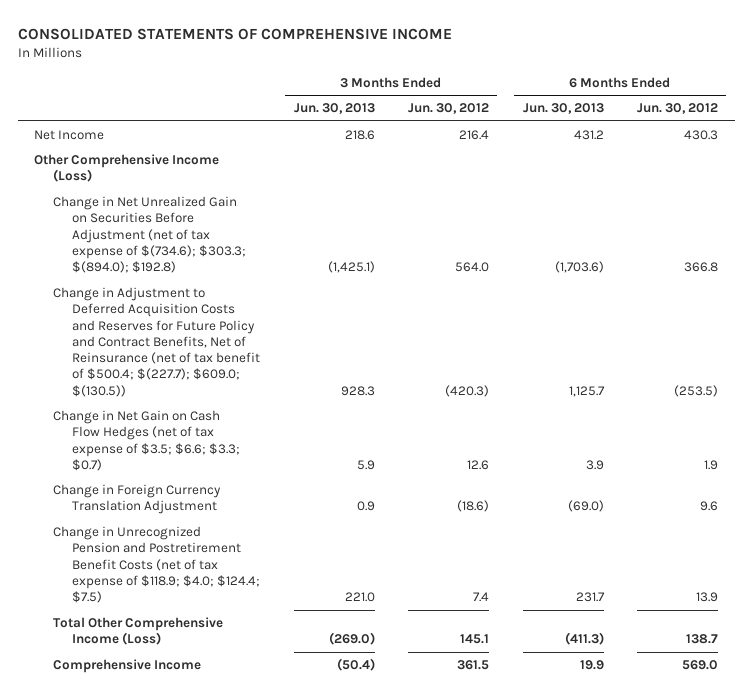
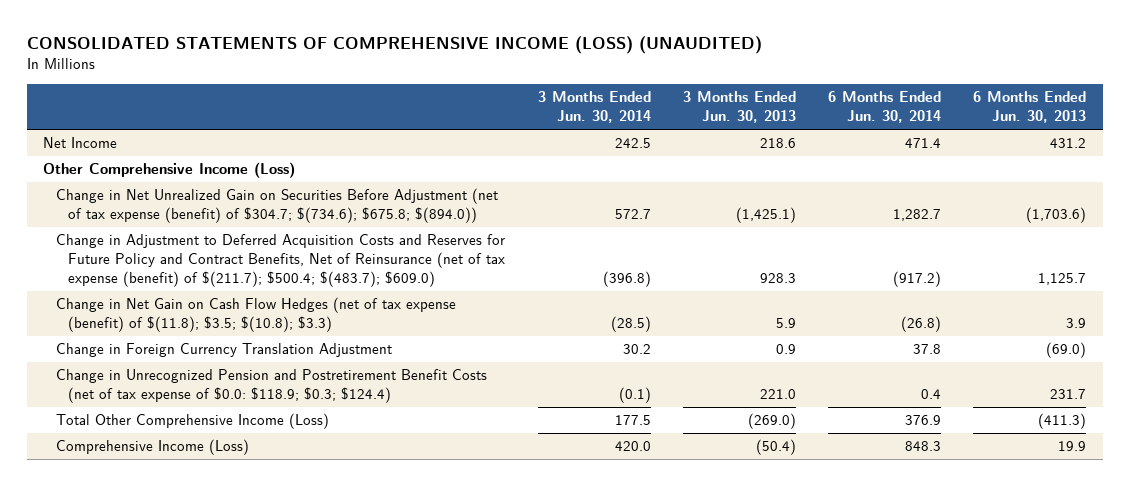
- CONSOLIDATED STATEMENTS OF COMPREHENSIVE INCOME
+ CONSOLIDATED STATEMENTS OF COMPREHENSIVE INCOME (LOSS) (UNAUDITED)
- | 3 Months Ended Jun. 30, 2013 | 3 Months Ended Jun. 30, 2012 | 6 Months Ended Jun. 30, 2013 | 6 Months Ended Jun. 30, 2012
+ | 3 Months Ended Jun. 30, 2014 | 3 Months Ended Jun. 30, 2013 | 6 Months Ended Jun. 30, 2014 | 6 Months Ended Jun. 30, 2013
- Change in Net Unrealized Gain on Securities Before Adjustment (net of tax expense of $(734.6); $303.3; $(894.0); $192.8) | (1,425.1) | 564.0 | (1,703.6) | 366.8
- Change in Adjustment to Deferred Acquisition Costs and Reserves for Future Policy and Contract Benefits, Net of Reinsurance (net of tax benefit of $500.4; $(227.7); $609.0; $(130.5)) | 928.3 | (420.3) | 1,125.7 | (253.5)
- Change in Net Gain on Cash Flow Hedges (net of tax expense of $3.5; $6.6; $3.3; $0.7) | 5.9 | 12.6 | 3.9 | 1.9
+ Change in Net Unrealized Gain on Securities Before Adjustment (net of tax expense (benefit) of $304.7; $(734.6); $675.8; $(894.0)) | 572.7 | (1,425.1) | 1,282.7 | (1,703.6)
+ Change in Adjustment to Deferred Acquisition Costs and Reserves for Future Policy and Contract Benefits, Net of Reinsurance (net of tax expense (benefit) of $(211.7); $500.4; $(483.7); $609.0) | (396.8) | 928.3 | (917.2) | 1,125.7
+ Change in Net Gain on Cash Flow Hedges (net of tax expense (benefit) of $(11.8); $3.5; $(10.8); $3.3) | (28.5) | 5.9 | (26.8) | 3.9
- Change in Unrecognized Pension and Postretirement Benefit Costs (net of tax expense of $118.9; $4.0; $124.4; $7.5) | 221.0 | 7.4 | 231.7 | 13.9
+ Change in Unrecognized Pension and Postretirement Benefit Costs (net of tax expense of $0.0: $118.9; $0.3; $124.4) | (0.1) | 221.0 | 0.4 | 231.7
- Comprehensive Income | (50.4) | 361.5 | 19.9 | 569.0
+ Comprehensive Income (Loss) | 420.0 | (50.4) | 848.3 | 19.9

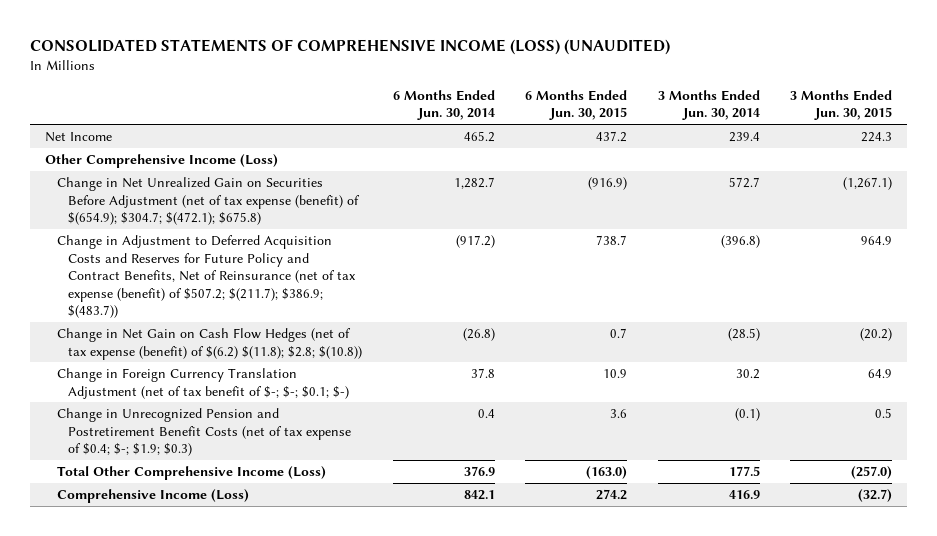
- | 3 Months Ended Jun. 30, 2014 | 3 Months Ended Jun. 30, 2013 | 6 Months Ended Jun. 30, 2014 | 6 Months Ended Jun. 30, 2013
+ | 6 Months Ended Jun. 30, 2014 | 6 Months Ended Jun. 30, 2015 | 3 Months Ended Jun. 30, 2014 | 3 Months Ended Jun. 30, 2015
- Net Income | 242.5 | 218.6 | 471.4 | 431.2
+ Net Income | 465.2 | 437.2 | 239.4 | 224.3
- Change in Net Unrealized Gain on Securities Before Adjustment (net of tax expense (benefit) of $304.7; $(734.6); $675.8; $(894.0)) | 572.7 | (1,425.1) | 1,282.7 | (1,703.6)
- Change in Adjustment to Deferred Acquisition Costs and Reserves for Future Policy and Contract Benefits, Net of Reinsurance (net of tax expense (benefit) of $(211.7); $500.4; $(483.7); $609.0) | (396.8) | 928.3 | (917.2) | 1,125.7
- Change in Net Gain on Cash Flow Hedges (net of tax expense (benefit) of $(11.8); $3.5; $(10.8); $3.3) | (28.5) | 5.9 | (26.8) | 3.9
- Change in Foreign Currency Translation Adjustment | 30.2 | 0.9 | 37.8 | (69.0)
- Change in Unrecognized Pension and Postretirement Benefit Costs (net of tax expense of $0.0: $118.9; $0.3; $124.4) | (0.1) | 221.0 | 0.4 | 231.7
+ Change in Net Unrealized Gain on Securities Before Adjustment (net of tax expense (benefit) of $(654.9); $304.7; $(472.1); $675.8) | 1,282.7 | (916.9) | 572.7 | (1,267.1)
+ Change in Adjustment to Deferred Acquisition Costs and Reserves for Future Policy and Contract Benefits, Net of Reinsurance (net of tax expense (benefit) of $507.2; $(211.7); $386.9; $(483.7)) | (917.2) | 738.7 | (396.8) | 964.9
+ Change in Net Gain on Cash Flow Hedges (net of tax expense (benefit) of $(6.2) $(11.8); $2.8; $(10.8)) | (26.8) | 0.7 | (28.5) | (20.2)
+ Change in Foreign Currency Translation Adjustment (net of tax benefit of $-; $-; $0.1; $-) | 37.8 | 10.9 | 30.2 | 64.9
+ Change in Unrecognized Pension and Postretirement Benefit Costs (net of tax expense of $0.4; $-; $1.9; $0.3) | 0.4 | 3.6 | (0.1) | 0.5
- Comprehensive Income (Loss) | 420.0 | (50.4) | 848.3 | 19.9
+ Comprehensive Income (Loss) | 842.1 | 274.2 | 416.9 | (32.7)

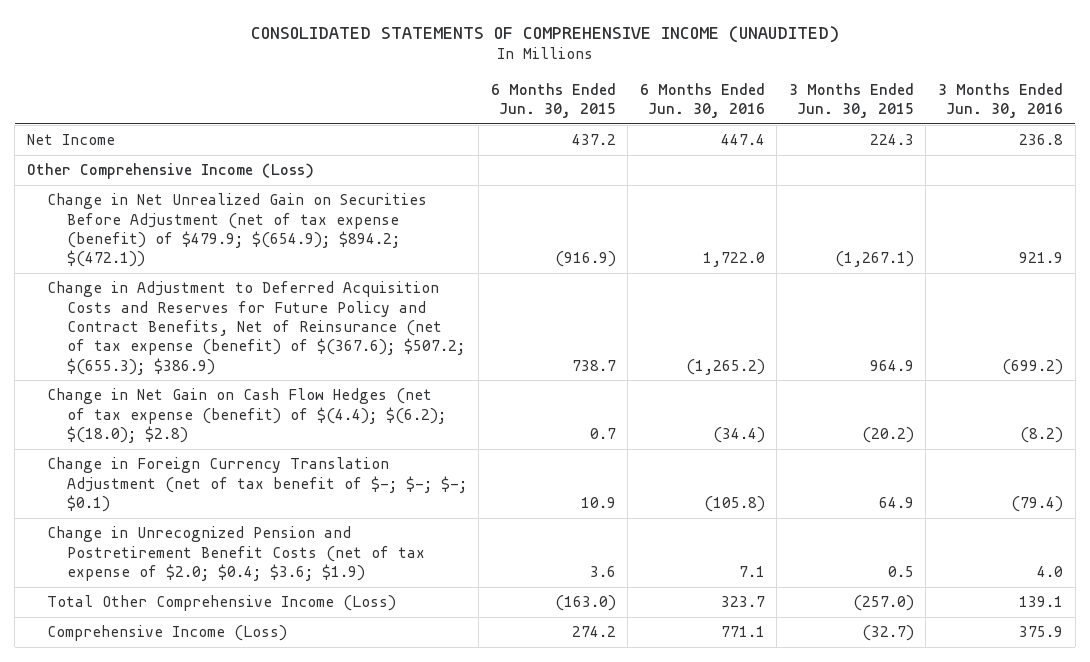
- CONSOLIDATED STATEMENTS OF COMPREHENSIVE INCOME (LOSS) (UNAUDITED)
+ CONSOLIDATED STATEMENTS OF COMPREHENSIVE INCOME (UNAUDITED)
- | 6 Months Ended Jun. 30, 2014 | 6 Months Ended Jun. 30, 2015 | 3 Months Ended Jun. 30, 2014 | 3 Months Ended Jun. 30, 2015
+ | 6 Months Ended Jun. 30, 2015 | 6 Months Ended Jun. 30, 2016 | 3 Months Ended Jun. 30, 2015 | 3 Months Ended Jun. 30, 2016
- Change in Net Unrealized Gain on Securities Before Adjustment (net of tax expense (benefit) of $(654.9); $304.7; $(472.1); $675.8) | 1,282.7 | (916.9) | 572.7 | (1,267.1)
- Change in Adjustment to Deferred Acquisition Costs and Reserves for Future Policy and Contract Benefits, Net of Reinsurance (net of tax expense (benefit) of $507.2; $(211.7); $386.9; $(483.7)) | (917.2) | 738.7 | (396.8) | 964.9
- Change in Net Gain on Cash Flow Hedges (net of tax expense (benefit) of $(6.2) $(11.8); $2.8; $(10.8)) | (26.8) | 0.7 | (28.5) | (20.2)
- Change in Foreign Currency Translation Adjustment (net of tax benefit of $-; $-; $0.1; $-) | 37.8 | 10.9 | 30.2 | 64.9
- Change in Unrecognized Pension and Postretirement Benefit Costs (net of tax expense of $0.4; $-; $1.9; $0.3) | 0.4 | 3.6 | (0.1) | 0.5
+ Change in Net Unrealized Gain on Securities Before Adjustment (net of tax expense (benefit) of $479.9; $(654.9); $894.2; $(472.1)) | (916.9) | 1,722.0 | (1,267.1) | 921.9
+ Change in Adjustment to Deferred Acquisition Costs and Reserves for Future Policy and Contract Benefits, Net of Reinsurance (net of tax expense (benefit) of $(367.6); $507.2; $(655.3); $386.9) | 738.7 | (1,265.2) | 964.9 | (699.2)
+ Change in Net Gain on Cash Flow Hedges (net of tax expense (benefit) of $(4.4); $(6.2); $(18.0); $2.8) | 0.7 | (34.4) | (20.2) | (8.2)
+ Change in Foreign Currency Translation Adjustment (net of tax benefit of $-; $-; $-; $0.1) | 10.9 | (105.8) | 64.9 | (79.4)
+ Change in Unrecognized Pension and Postretirement Benefit Costs (net of tax expense of $2.0; $0.4; $3.6; $1.9) | 3.6 | 7.1 | 0.5 | 4.0

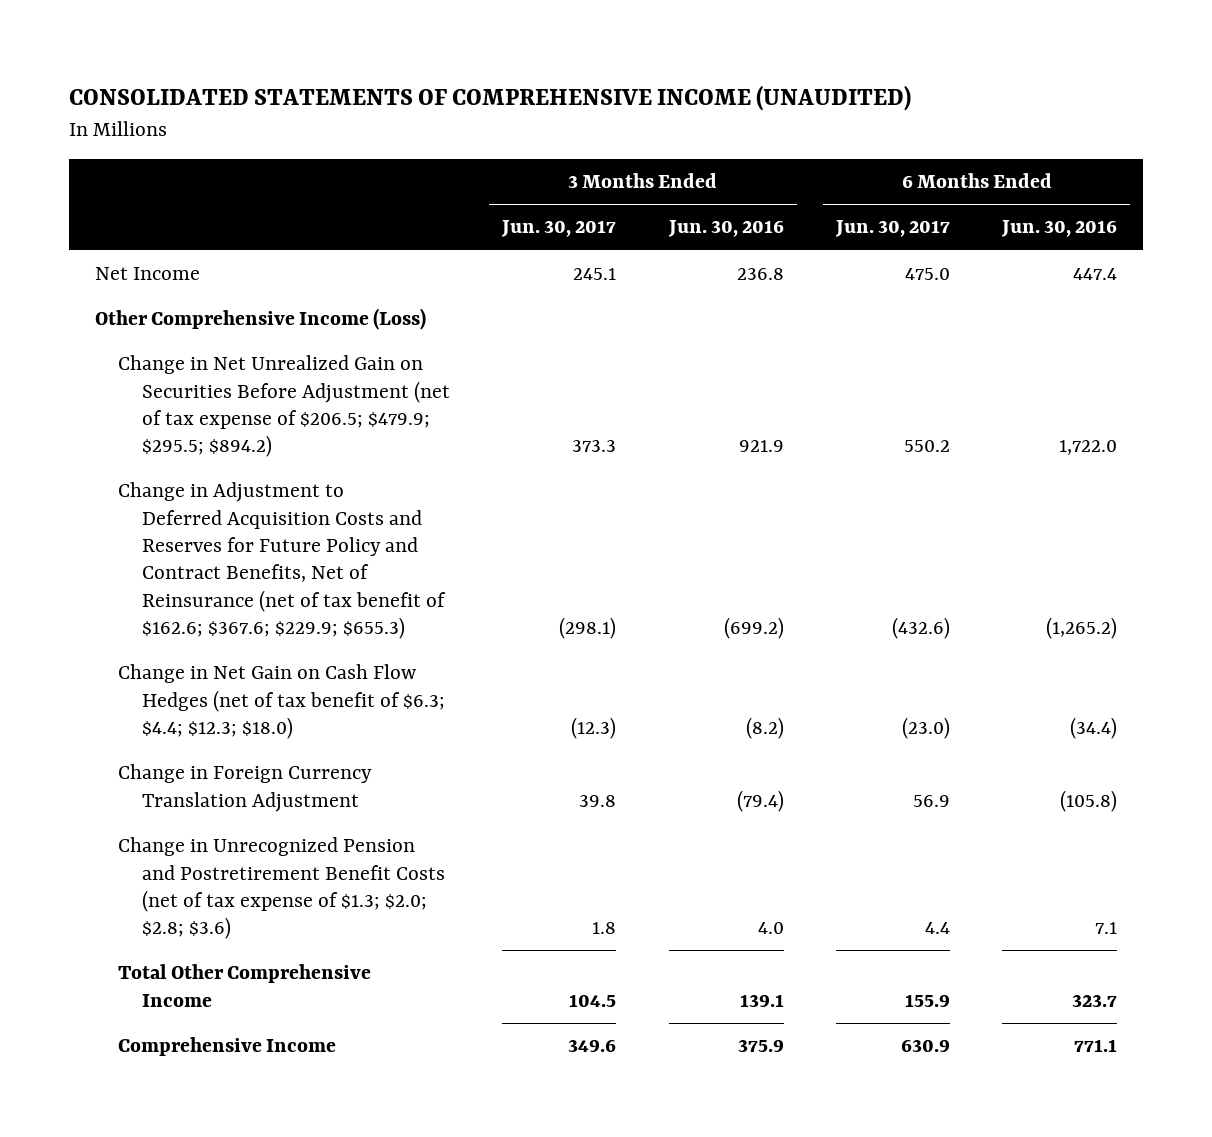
- | 6 Months Ended Jun. 30, 2015 | 6 Months Ended Jun. 30, 2016 | 3 Months Ended Jun. 30, 2015 | 3 Months Ended Jun. 30, 2016
+ | 3 Months Ended Jun. 30, 2017 | 3 Months Ended Jun. 30, 2016 | 6 Months Ended Jun. 30, 2017 | 6 Months Ended Jun. 30, 2016
- Change in Net Unrealized Gain on Securities Before Adjustment (net of tax expense (benefit) of $479.9; $(654.9); $894.2; $(472.1)) | (916.9) | 1,722.0 | (1,267.1) | 921.9
- Change in Adjustment to Deferred Acquisition Costs and Reserves for Future Policy and Contract Benefits, Net of Reinsurance (net of tax expense (benefit) of $(367.6); $507.2; $(655.3); $386.9) | 738.7 | (1,265.2) | 964.9 | (699.2)
- Change in Net Gain on Cash Flow Hedges (net of tax expense (benefit) of $(4.4); $(6.2); $(18.0); $2.8) | 0.7 | (34.4) | (20.2) | (8.2)
- Change in Foreign Currency Translation Adjustment (net of tax benefit of $-; $-; $-; $0.1) | 10.9 | (105.8) | 64.9 | (79.4)
- Change in Unrecognized Pension and Postretirement Benefit Costs (net of tax expense of $2.0; $0.4; $3.6; $1.9) | 3.6 | 7.1 | 0.5 | 4.0
- Total Other Comprehensive Income (Loss) | (163.0) | 323.7 | (257.0) | 139.1
- Comprehensive Income (Loss) | 274.2 | 771.1 | (32.7) | 375.9
+ Change in Net Unrealized Gain on Securities Before Adjustment (net of tax expense of $206.5; $479.9; $295.5; $894.2) | 373.3 | 921.9 | 550.2 | 1,722.0
+ Change in Adjustment to Deferred Acquisition Costs and Reserves for Future Policy and Contract Benefits, Net of Reinsurance (net of tax benefit of $162.6; $367.6; $229.9; $655.3) | (298.1) | (699.2) | (432.6) | (1,265.2)
+ Change in Net Gain on Cash Flow Hedges (net of tax benefit of $6.3; $4.4; $12.3; $18.0) | (12.3) | (8.2) | (23.0) | (34.4)
+ Change in Foreign Currency Translation Adjustment | 39.8 | (79.4) | 56.9 | (105.8)
+ Change in Unrecognized Pension and Postretirement Benefit Costs (net of tax expense of $1.3; $2.0; $2.8; $3.6) | 1.8 | 4.0 | 4.4 | 7.1
+ Total Other Comprehensive Income | 104.5 | 139.1 | 155.9 | 323.7
+ Comprehensive Income | 349.6 | 375.9 | 630.9 | 771.1

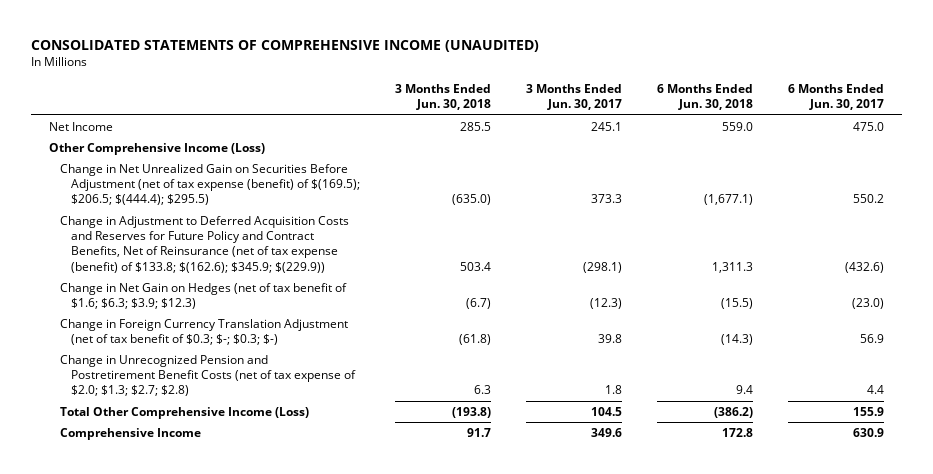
- | 3 Months Ended Jun. 30, 2017 | 3 Months Ended Jun. 30, 2016 | 6 Months Ended Jun. 30, 2017 | 6 Months Ended Jun. 30, 2016
+ | 3 Months Ended Jun. 30, 2018 | 3 Months Ended Jun. 30, 2017 | 6 Months Ended Jun. 30, 2018 | 6 Months Ended Jun. 30, 2017
- Change in Net Unrealized Gain on Securities Before Adjustment (net of tax expense of $206.5; $479.9; $295.5; $894.2) | 373.3 | 921.9 | 550.2 | 1,722.0
- Change in Adjustment to Deferred Acquisition Costs and Reserves for Future Policy and Contract Benefits, Net of Reinsurance (net of tax benefit of $162.6; $367.6; $229.9; $655.3) | (298.1) | (699.2) | (432.6) | (1,265.2)
- Change in Net Gain on Cash Flow Hedges (net of tax benefit of $6.3; $4.4; $12.3; $18.0) | (12.3) | (8.2) | (23.0) | (34.4)
- Change in Foreign Currency Translation Adjustment | 39.8 | (79.4) | 56.9 | (105.8)
- Change in Unrecognized Pension and Postretirement Benefit Costs (net of tax expense of $1.3; $2.0; $2.8; $3.6) | 1.8 | 4.0 | 4.4 | 7.1
- Total Other Comprehensive Income | 104.5 | 139.1 | 155.9 | 323.7
+ Change in Net Unrealized Gain on Securities Before Adjustment (net of tax expense (benefit) of $(169.5); $206.5; $(444.4); $295.5) | (635.0) | 373.3 | (1,677.1) | 550.2
+ Change in Adjustment to Deferred Acquisition Costs and Reserves for Future Policy and Contract Benefits, Net of Reinsurance (net of tax expense (benefit) of $133.8; $(162.6); $345.9; $(229.9)) | 503.4 | (298.1) | 1,311.3 | (432.6)
+ Change in Net Gain on Hedges (net of tax benefit of $1.6; $6.3; $3.9; $12.3) | (6.7) | (12.3) | (15.5) | (23.0)
+ Change in Foreign Currency Translation Adjustment (net of tax benefit of $0.3; $-; $0.3; $-) | (61.8) | 39.8 | (14.3) | 56.9
+ Change in Unrecognized Pension and Postretirement Benefit Costs (net of tax expense of $2.0; $1.3; $2.7; $2.8) | 6.3 | 1.8 | 9.4 | 4.4
+ Total Other Comprehensive Income (Loss) | (193.8) | 104.5 | (386.2) | 155.9

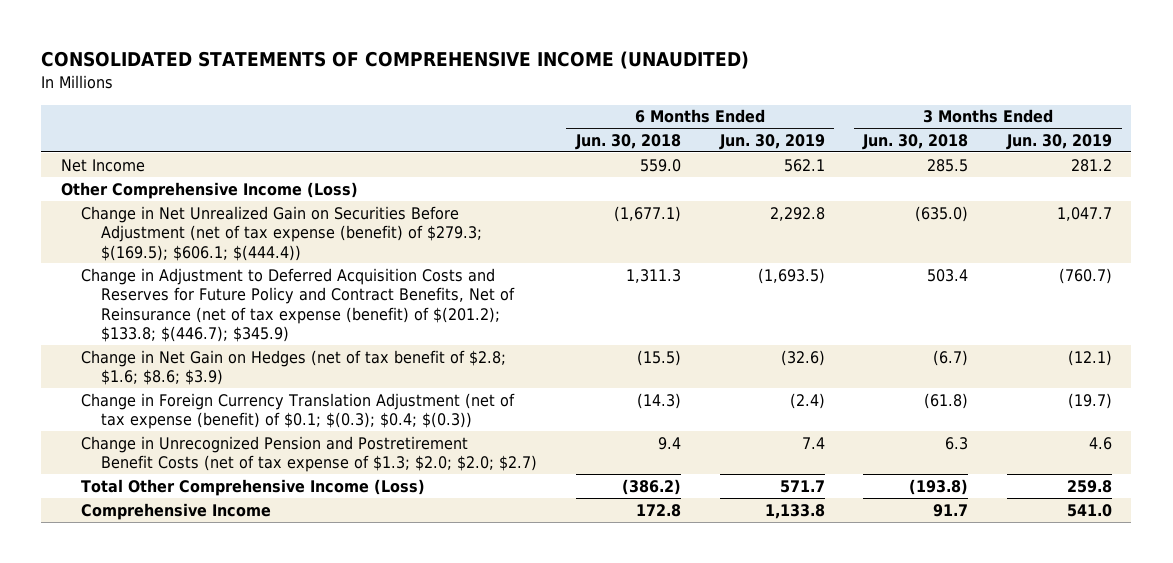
- | 3 Months Ended Jun. 30, 2018 | 3 Months Ended Jun. 30, 2017 | 6 Months Ended Jun. 30, 2018 | 6 Months Ended Jun. 30, 2017
+ | 6 Months Ended Jun. 30, 2018 | 6 Months Ended Jun. 30, 2019 | 3 Months Ended Jun. 30, 2018 | 3 Months Ended Jun. 30, 2019
- Change in Net Unrealized Gain on Securities Before Adjustment (net of tax expense (benefit) of $(169.5); $206.5; $(444.4); $295.5) | (635.0) | 373.3 | (1,677.1) | 550.2
- Change in Adjustment to Deferred Acquisition Costs and Reserves for Future Policy and Contract Benefits, Net of Reinsurance (net of tax expense (benefit) of $133.8; $(162.6); $345.9; $(229.9)) | 503.4 | (298.1) | 1,311.3 | (432.6)
- Change in Net Gain on Hedges (net of tax benefit of $1.6; $6.3; $3.9; $12.3) | (6.7) | (12.3) | (15.5) | (23.0)
- Change in Foreign Currency Translation Adjustment (net of tax benefit of $0.3; $-; $0.3; $-) | (61.8) | 39.8 | (14.3) | 56.9
- Change in Unrecognized Pension and Postretirement Benefit Costs (net of tax expense of $2.0; $1.3; $2.7; $2.8) | 6.3 | 1.8 | 9.4 | 4.4
+ Change in Net Unrealized Gain on Securities Before Adjustment (net of tax expense (benefit) of $279.3; $(169.5); $606.1; $(444.4)) | (1,677.1) | 2,292.8 | (635.0) | 1,047.7
+ Change in Adjustment to Deferred Acquisition Costs and Reserves for Future Policy and Contract Benefits, Net of Reinsurance (net of tax expense (benefit) of $(201.2); $133.8; $(446.7); $345.9) | 1,311.3 | (1,693.5) | 503.4 | (760.7)
+ Change in Net Gain on Hedges (net of tax benefit of $2.8; $1.6; $8.6; $3.9) | (15.5) | (32.6) | (6.7) | (12.1)
+ Change in Foreign Currency Translation Adjustment (net of tax expense (benefit) of $0.1; $(0.3); $0.4; $(0.3)) | (14.3) | (2.4) | (61.8) | (19.7)
+ Change in Unrecognized Pension and Postretirement Benefit Costs (net of tax expense of $1.3; $2.0; $2.0; $2.7) | 9.4 | 7.4 | 6.3 | 4.6

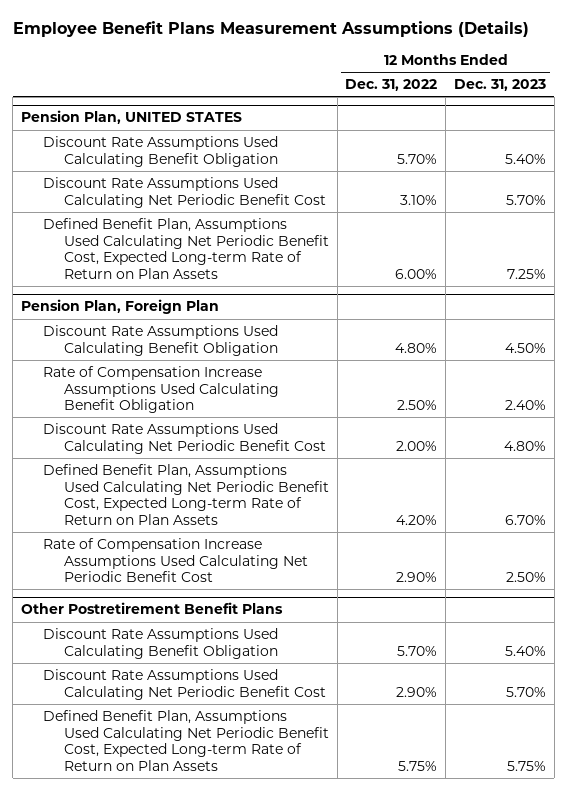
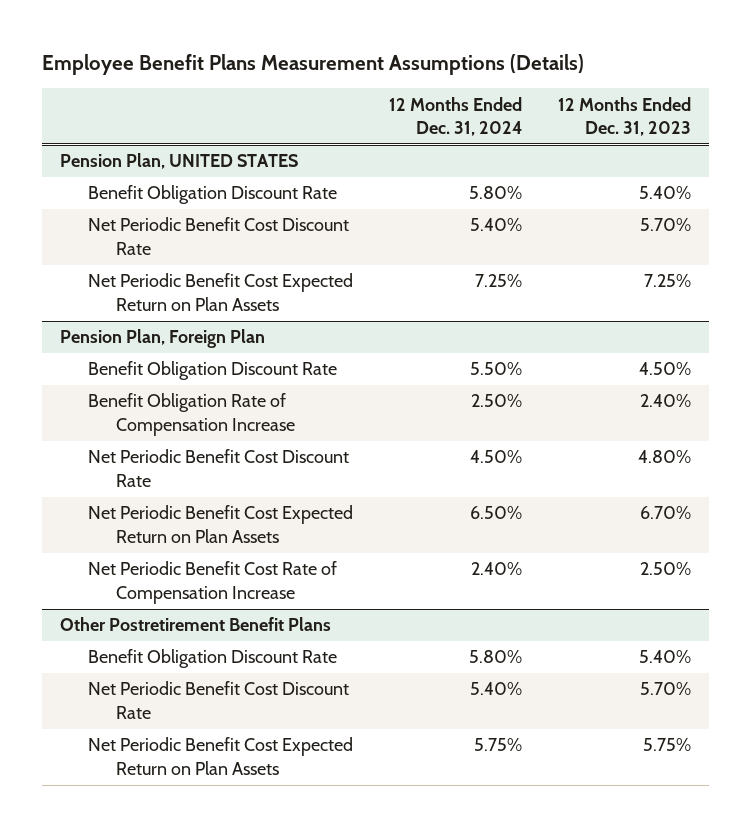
- | 12 Months Ended Dec. 31, 2022 | 12 Months Ended Dec. 31, 2023
+ | 12 Months Ended Dec. 31, 2024 | 12 Months Ended Dec. 31, 2023
@ Pension Plan, UNITED STATES
- Discount Rate Assumptions Used Calculating Benefit Obligation | 5.70% | 5.40%
- Discount Rate Assumptions Used Calculating Net Periodic Benefit Cost | 3.10% | 5.70%
- Defined Benefit Plan, Assumptions Used Calculating Net Periodic Benefit Cost, Expected Long-term Rate of Return on Plan Assets | 6.00% | 7.25%
+ Benefit Obligation Discount Rate | 5.80% | 5.40%
+ Net Periodic Benefit Cost Discount Rate | 5.40% | 5.70%
+ Net Periodic Benefit Cost Expected Return on Plan Assets | 7.25% | 7.25%
@ Pension Plan, Foreign Plan
- Discount Rate Assumptions Used Calculating Benefit Obligation | 4.80% | 4.50%
- Rate of Compensation Increase Assumptions Used Calculating Benefit Obligation | 2.50% | 2.40%
- Discount Rate Assumptions Used Calculating Net Periodic Benefit Cost | 2.00% | 4.80%
- Defined Benefit Plan, Assumptions Used Calculating Net Periodic Benefit Cost, Expected Long-term Rate of Return on Plan Assets | 4.20% | 6.70%
- Rate of Compensation Increase Assumptions Used Calculating Net Periodic Benefit Cost | 2.90% | 2.50%
+ Benefit Obligation Discount Rate | 5.50% | 4.50%
+ Benefit Obligation Rate of Compensation Increase | 2.50% | 2.40%
+ Net Periodic Benefit Cost Discount Rate | 4.50% | 4.80%
+ Net Periodic Benefit Cost Expected Return on Plan Assets | 6.50% | 6.70%
+ Net Periodic Benefit Cost Rate of Compensation Increase | 2.40% | 2.50%
@ Other Postretirement Benefit Plans
- Discount Rate Assumptions Used Calculating Benefit Obligation | 5.70% | 5.40%
- Discount Rate Assumptions Used Calculating Net Periodic Benefit Cost | 2.90% | 5.70%
- Defined Benefit Plan, Assumptions Used Calculating Net Periodic Benefit Cost, Expected Long-term Rate of Return on Plan Assets | 5.75% | 5.75%
+ Benefit Obligation Discount Rate | 5.80% | 5.40%
+ Net Periodic Benefit Cost Discount Rate | 5.40% | 5.70%
+ Net Periodic Benefit Cost Expected Return on Plan Assets | 5.75% | 5.75%

